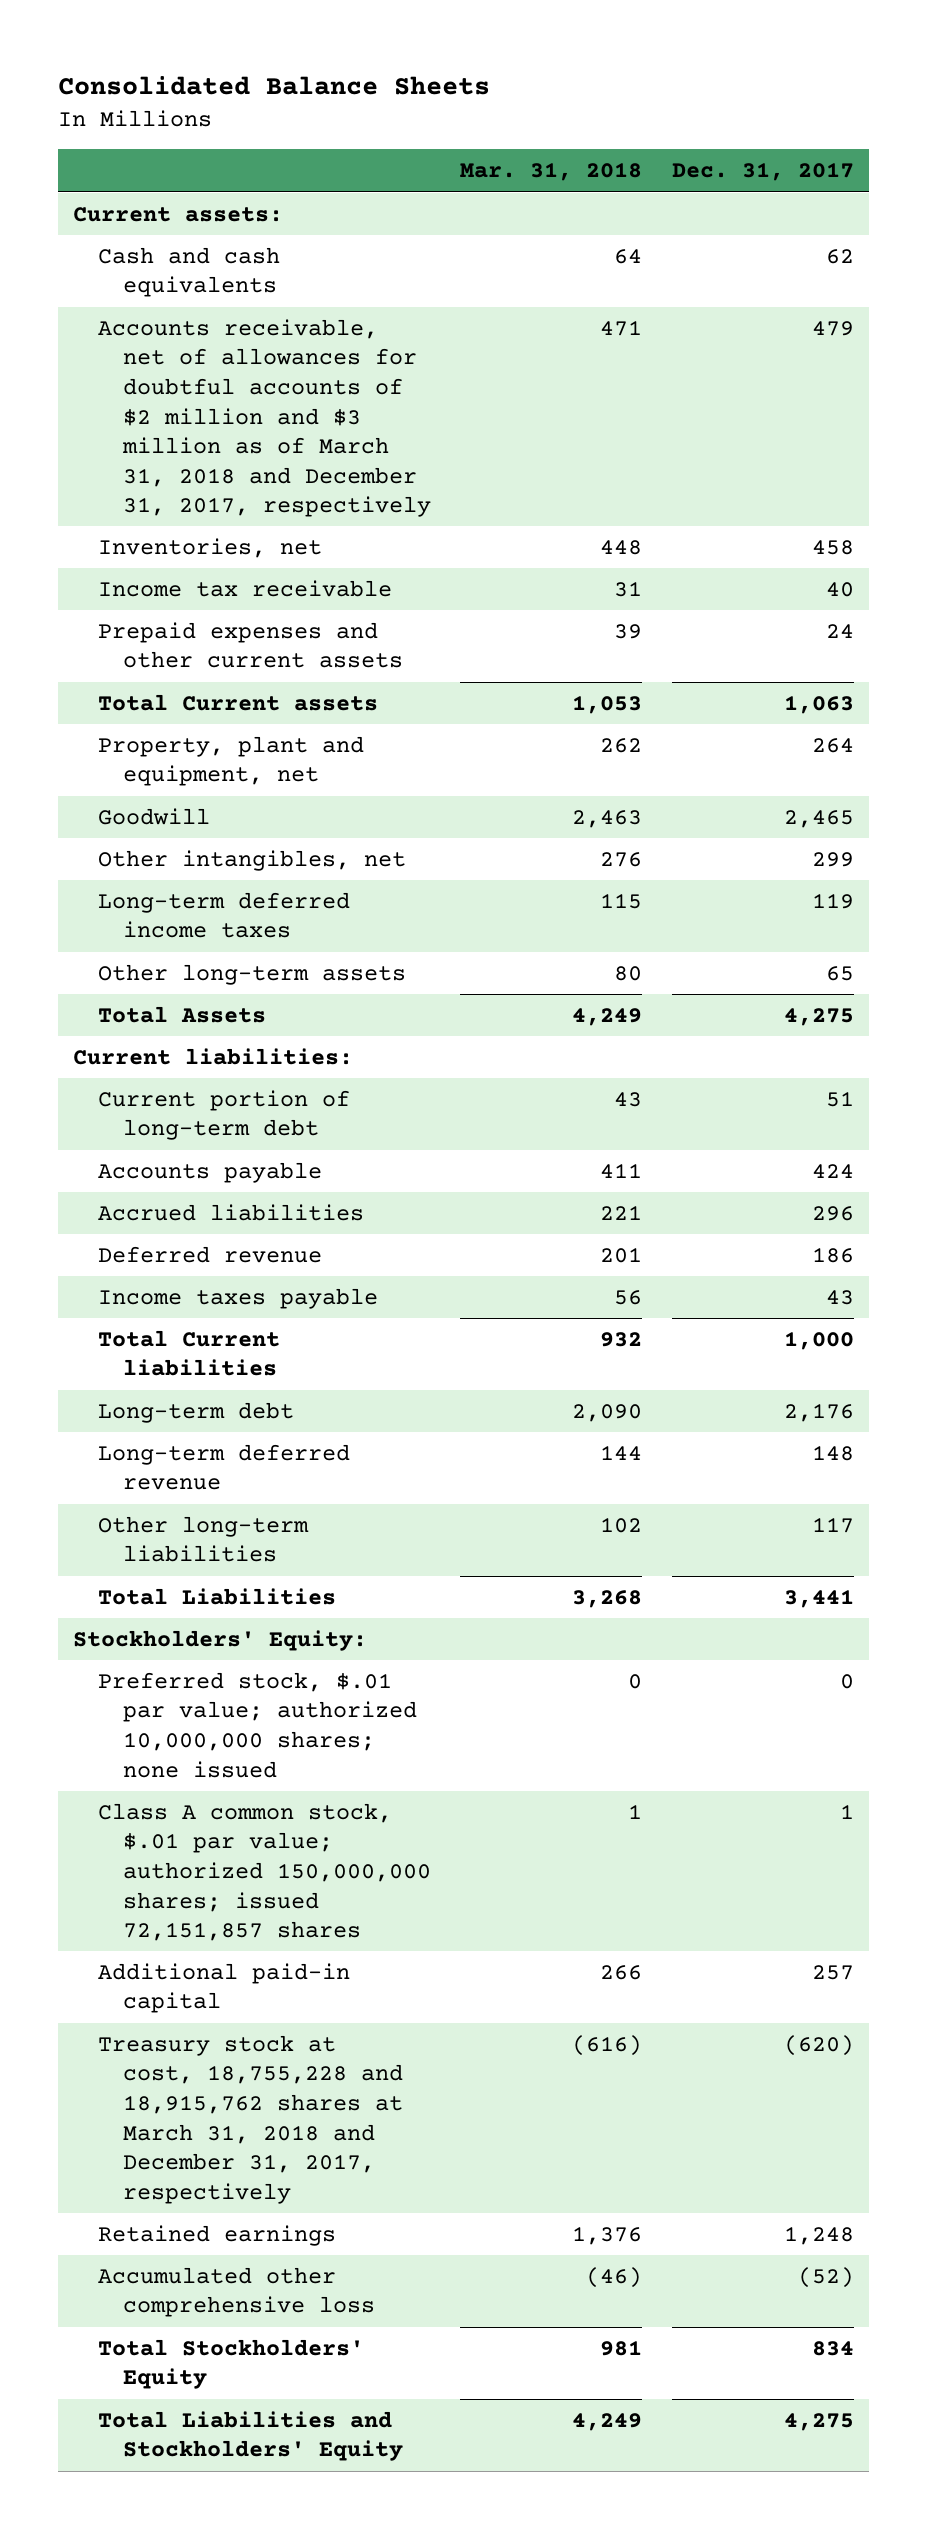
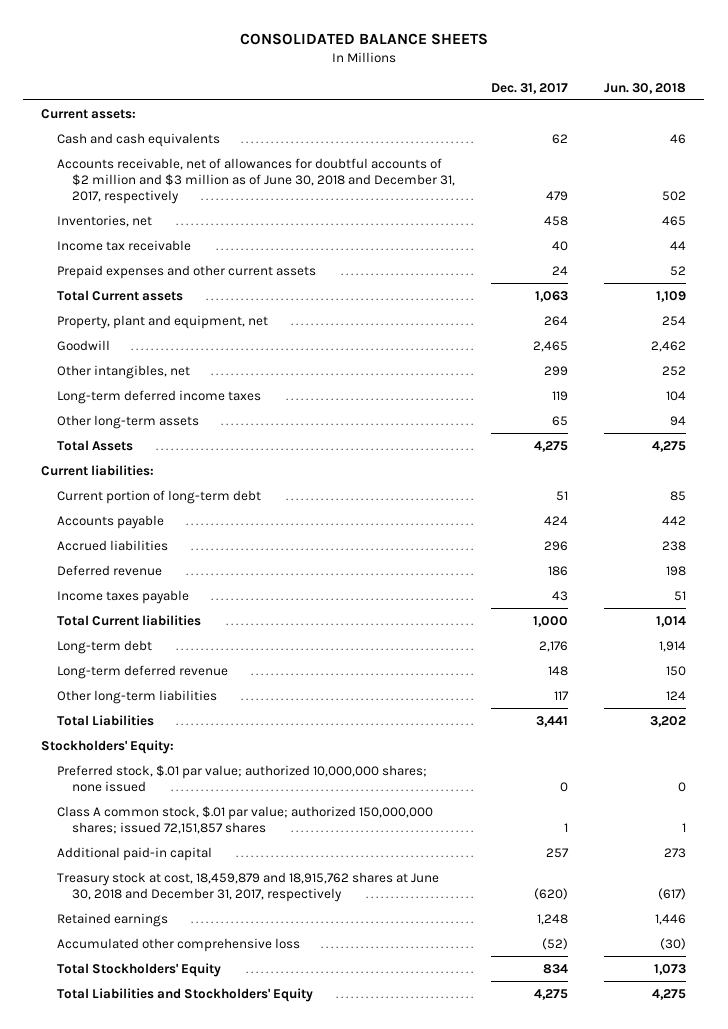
- Consolidated Balance Sheets
+ CONSOLIDATED BALANCE SHEETS
- | Mar. 31, 2018 | Dec. 31, 2017
+ | Dec. 31, 2017 | Jun. 30, 2018
- Accounts receivable, net of allowances for doubtful accounts of $2 million and $3 million as of March 31, 2018 and December 31, 2017, respectively | 471 | 479
+ Accounts receivable, net of allowances for doubtful accounts of $2 million and $3 million as of June 30, 2018 and December 31, 2017, respectively | 479 | 502
- Treasury stock at cost, 18,755,228 and 18,915,762 shares at March 31, 2018 and December 31, 2017, respectively | (616) | (620)
+ Treasury stock at cost, 18,459,879 and 18,915,762 shares at June 30, 2018 and December 31, 2017, respectively | (620) | (617)

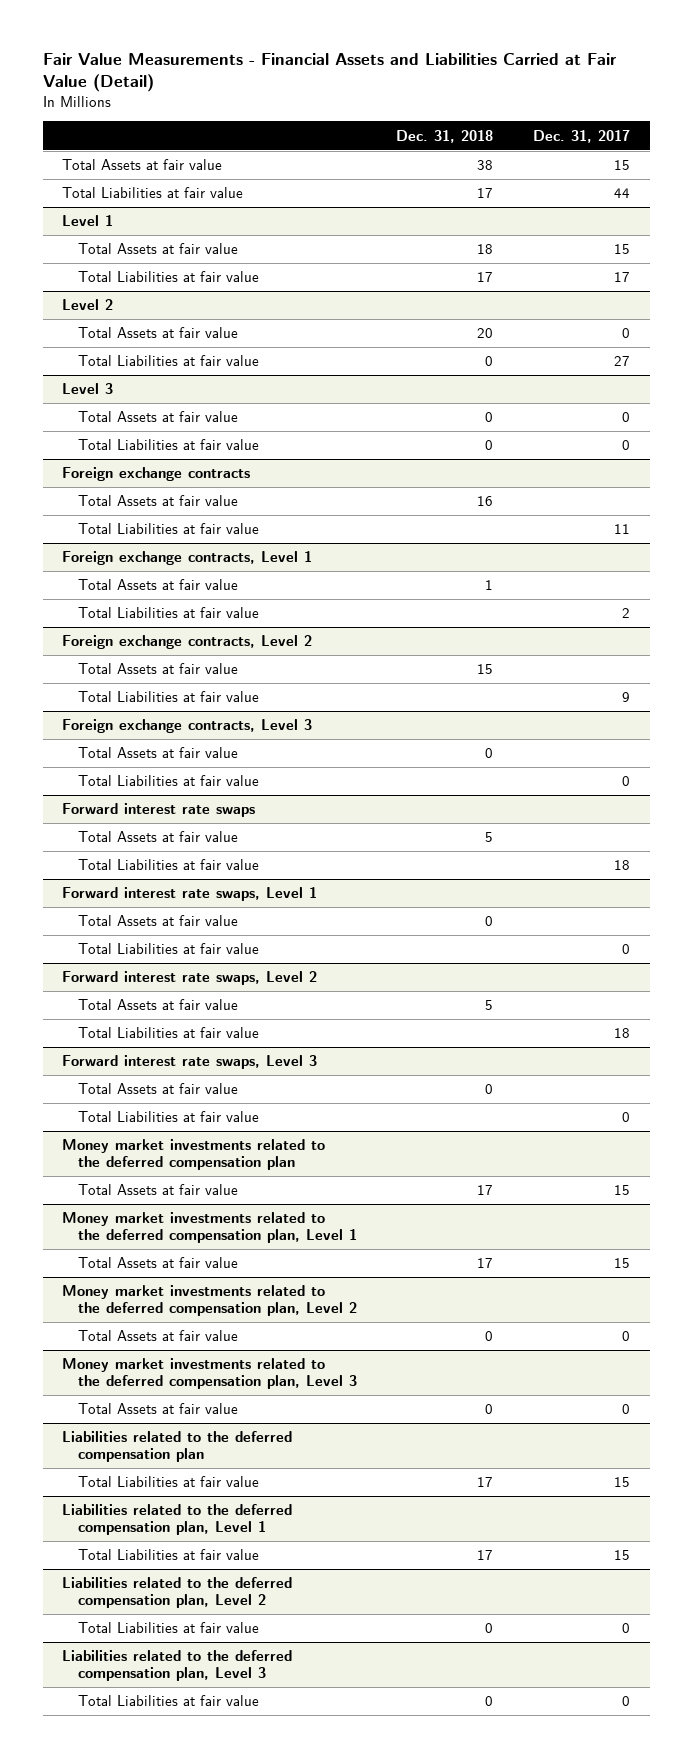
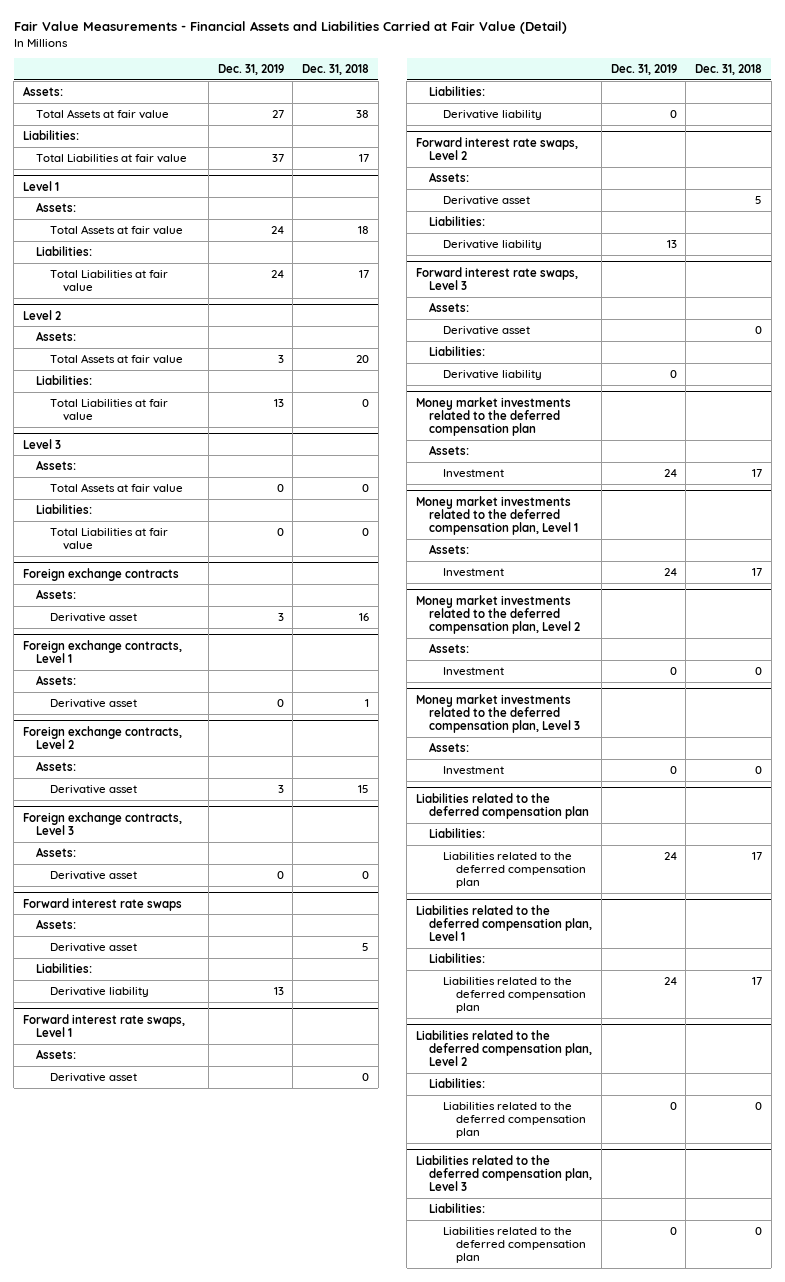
- | Dec. 31, 2018 | Dec. 31, 2017
+ | Dec. 31, 2019 | Dec. 31, 2018
+ Assets:
+ Liabilities:
@ Level 1
+ Assets:
+ Liabilities:
@ Level 2
+ Assets:
+ Liabilities:
@ Level 3
+ Assets:
+ Liabilities:
@ Foreign exchange contracts
- Total Assets at fair value | 16 |
- Total Liabilities at fair value | | 11
+ Assets:
+ Derivative asset | 3 | 16
@ Foreign exchange contracts, Level 1
- Total Assets at fair value | 1 |
- Total Liabilities at fair value | | 2
+ Assets:
+ Derivative asset | 0 | 1
@ Foreign exchange contracts, Level 2
- Total Assets at fair value | 15 |
- Total Liabilities at fair value | | 9
+ Assets:
+ Derivative asset | 3 | 15
@ Foreign exchange contracts, Level 3
- Total Assets at fair value | 0 |
- Total Liabilities at fair value | | 0
+ Assets:
+ Derivative asset | 0 | 0
@ Forward interest rate swaps
- Total Assets at fair value | 5 |
- Total Liabilities at fair value | | 18
+ Assets:
+ Derivative asset | | 5
+ Liabilities:
+ Derivative liability | 13 |
@ Forward interest rate swaps, Level 1
- Total Assets at fair value | 0 |
- Total Liabilities at fair value | | 0
+ Assets:
+ Derivative asset | | 0
+ Liabilities:
+ Derivative liability | 0 |
@ Forward interest rate swaps, Level 2
- Total Assets at fair value | 5 |
- Total Liabilities at fair value | | 18
+ Assets:
+ Derivative asset | | 5
+ Liabilities:
+ Derivative liability | 13 |
@ Forward interest rate swaps, Level 3
- Total Assets at fair value | 0 |
- Total Liabilities at fair value | | 0
+ Assets:
+ Derivative asset | | 0
+ Liabilities:
+ Derivative liability | 0 |
@ Money market investments related to the deferred compensation plan
- Total Assets at fair value | 17 | 15
+ Assets:
+ Investment | 24 | 17
@ Money market investments related to the deferred compensation plan, Level 1
- Total Assets at fair value | 17 | 15
+ Assets:
+ Investment | 24 | 17
@ Money market investments related to the deferred compensation plan, Level 2
- Total Assets at fair value | 0 | 0
+ Assets:
+ Investment | 0 | 0
@ Money market investments related to the deferred compensation plan, Level 3
- Total Assets at fair value | 0 | 0
+ Assets:
+ Investment | 0 | 0
@ Liabilities related to the deferred compensation plan
- Total Liabilities at fair value | 17 | 15
+ Liabilities:
+ Liabilities related to the deferred compensation plan | 24 | 17
@ Liabilities related to the deferred compensation plan, Level 1
- Total Liabilities at fair value | 17 | 15
+ Liabilities:
+ Liabilities related to the deferred compensation plan | 24 | 17
@ Liabilities related to the deferred compensation plan, Level 2
- Total Liabilities at fair value | 0 | 0
+ Liabilities:
+ Liabilities related to the deferred compensation plan | 0 | 0
@ Liabilities related to the deferred compensation plan, Level 3
- Total Liabilities at fair value | 0 | 0
+ Liabilities:
+ Liabilities related to the deferred compensation plan | 0 | 0

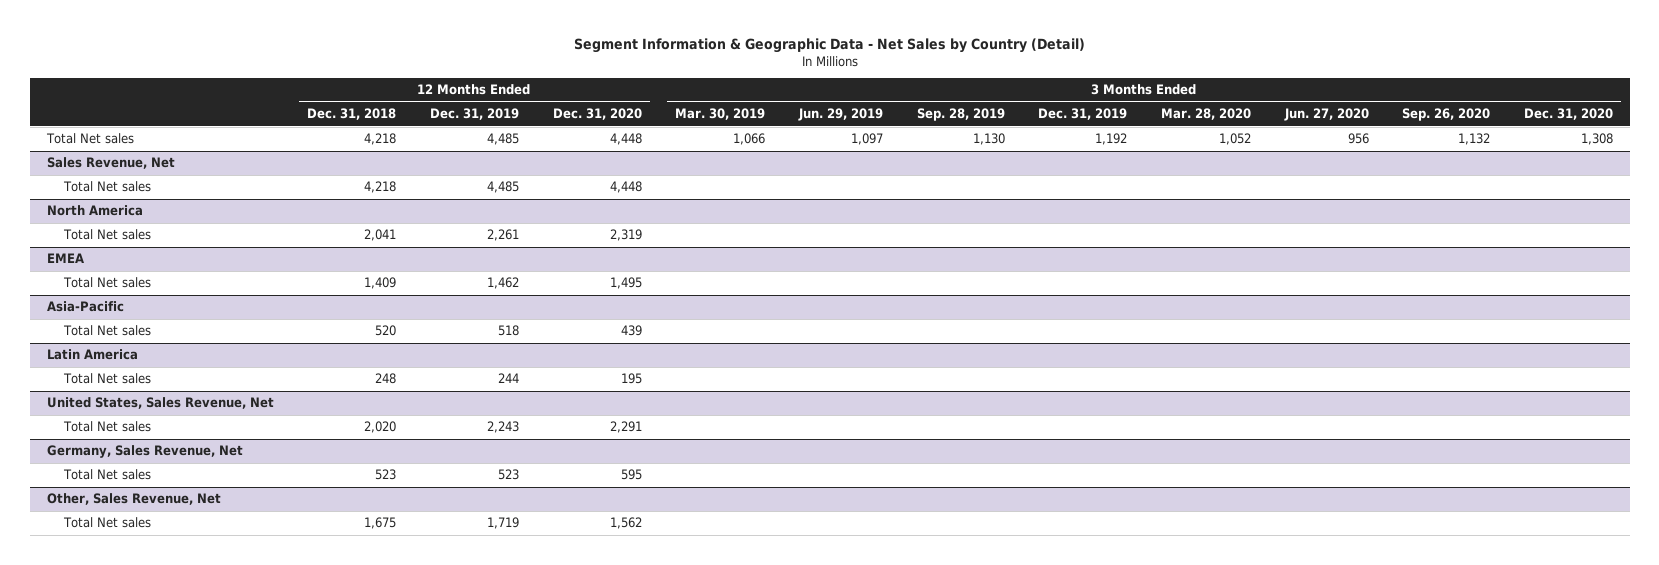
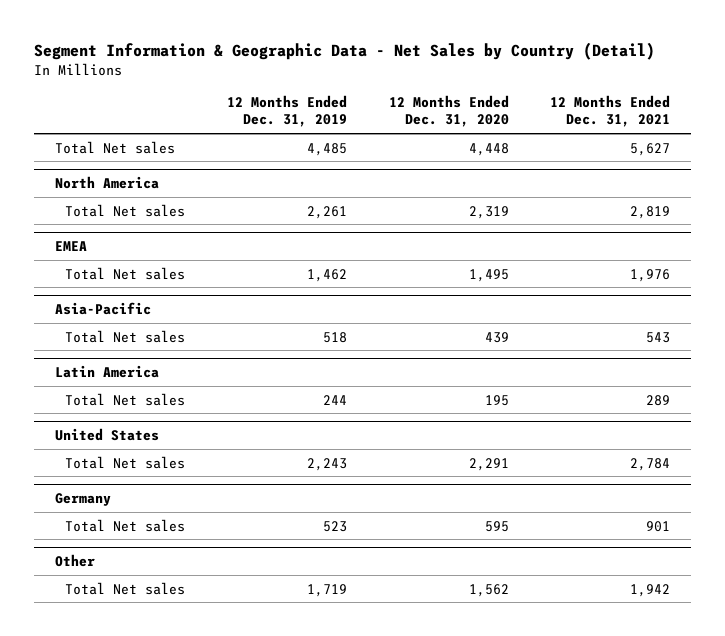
- | 12 Months Ended Dec. 31, 2018 | 12 Months Ended Dec. 31, 2019 | 12 Months Ended Dec. 31, 2020 | 3 Months Ended Mar. 30, 2019 | 3 Months Ended Jun. 29, 2019 | 3 Months Ended Sep. 28, 2019 | 3 Months Ended Dec. 31, 2019 | 3 Months Ended Mar. 28, 2020 | 3 Months Ended Jun. 27, 2020 | 3 Months Ended Sep. 26, 2020 | 3 Months Ended Dec. 31, 2020
+ | 12 Months Ended Dec. 31, 2019 | 12 Months Ended Dec. 31, 2020 | 12 Months Ended Dec. 31, 2021
- Sales Revenue, Net
- Total Net sales | 4,218 | 4,485 | 4,448 | | | | | | | |
- United States, Sales Revenue, Net
+ United States
- Germany, Sales Revenue, Net
+ Germany
- Other, Sales Revenue, Net
+ Other

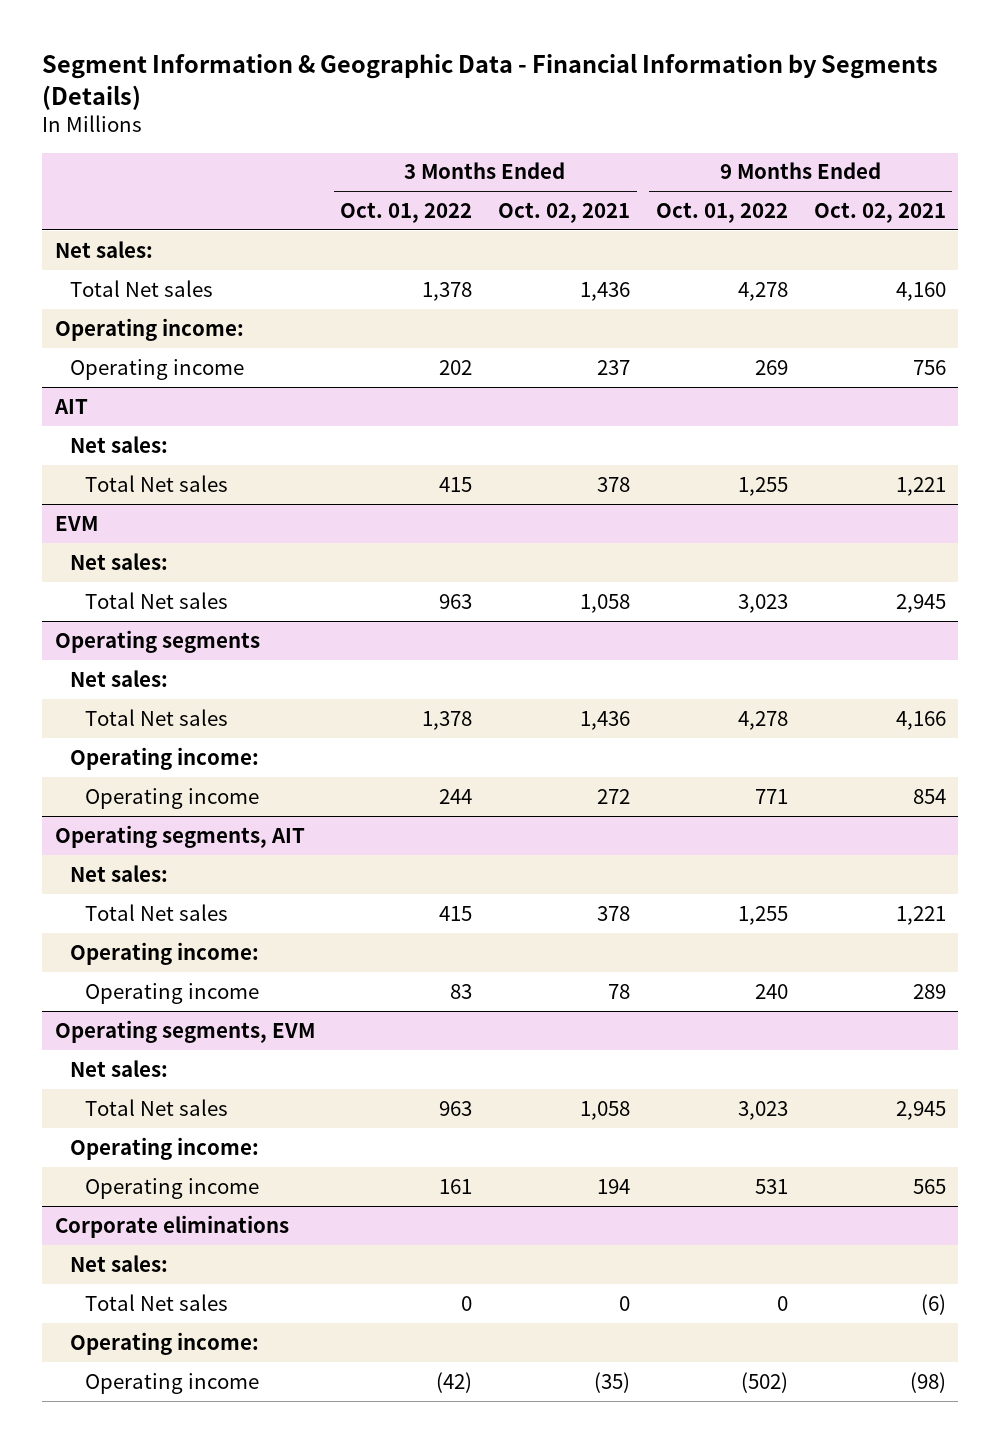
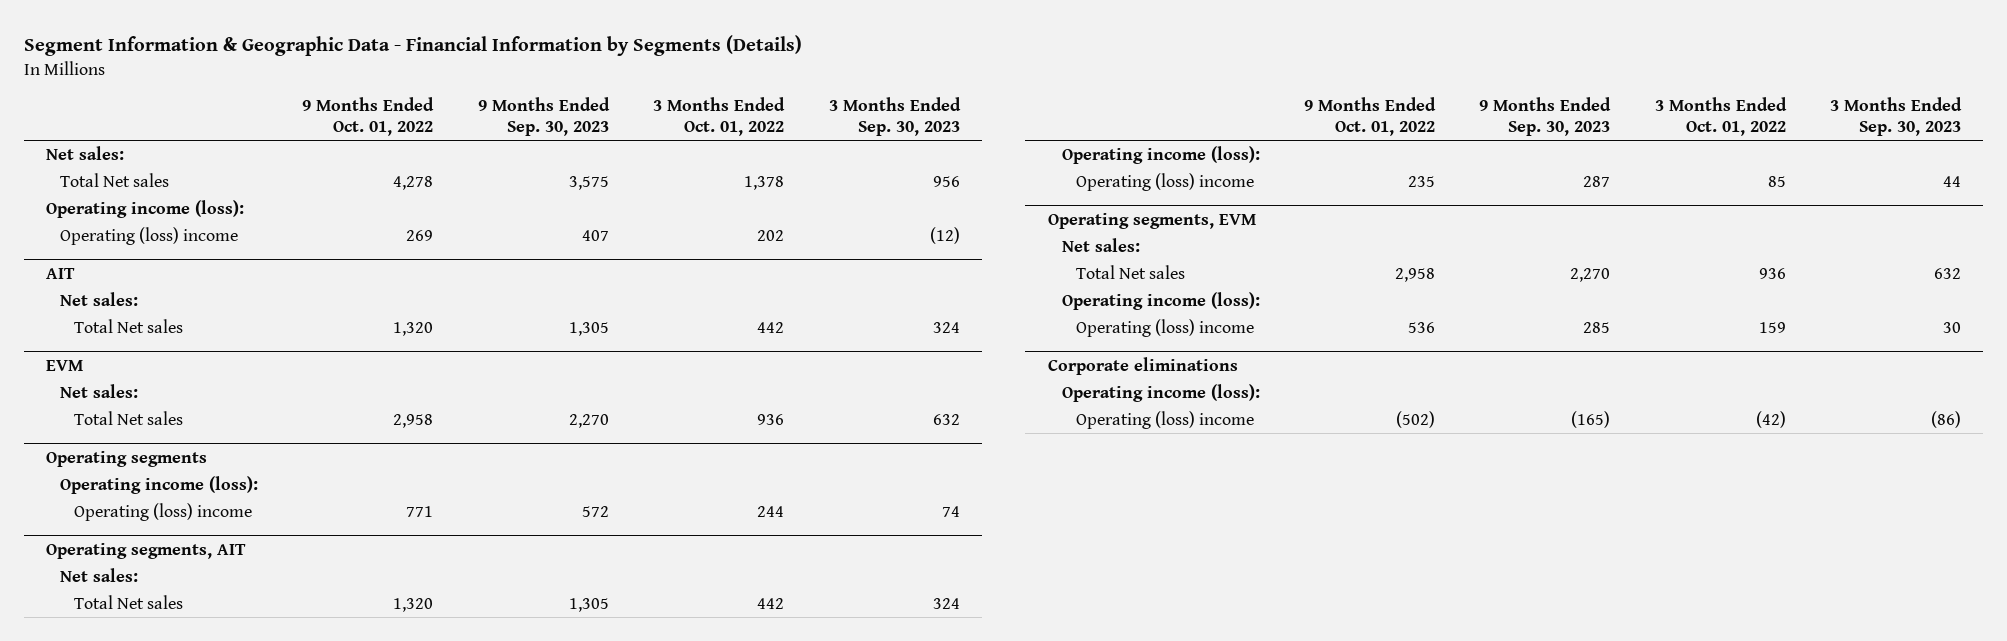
- | 3 Months Ended Oct. 01, 2022 | 3 Months Ended Oct. 02, 2021 | 9 Months Ended Oct. 01, 2022 | 9 Months Ended Oct. 02, 2021
+ | 9 Months Ended Oct. 01, 2022 | 9 Months Ended Sep. 30, 2023 | 3 Months Ended Oct. 01, 2022 | 3 Months Ended Sep. 30, 2023
- Operating income:
- Operating income | 202 | 237 | 269 | 756
+ Operating income (loss):
+ Operating (loss) income | 269 | 407 | 202 | (12)
@ AIT
- Total Net sales | 415 | 378 | 1,255 | 1,221
+ Total Net sales | 1,320 | 1,305 | 442 | 324
@ EVM
- Total Net sales | 963 | 1,058 | 3,023 | 2,945
+ Total Net sales | 2,958 | 2,270 | 936 | 632
@ Operating segments
- Net sales:
- Total Net sales | 1,378 | 1,436 | 4,278 | 4,166
- Operating income:
- Operating income | 244 | 272 | 771 | 854
+ Operating income (loss):
+ Operating (loss) income | 771 | 572 | 244 | 74
@ Operating segments, AIT
- Total Net sales | 415 | 378 | 1,255 | 1,221
- Operating income:
- Operating income | 83 | 78 | 240 | 289
+ Total Net sales | 1,320 | 1,305 | 442 | 324
+ Operating income (loss):
+ Operating (loss) income | 235 | 287 | 85 | 44
@ Operating segments, EVM
- Total Net sales | 963 | 1,058 | 3,023 | 2,945
- Operating income:
- Operating income | 161 | 194 | 531 | 565
+ Total Net sales | 2,958 | 2,270 | 936 | 632
+ Operating income (loss):
+ Operating (loss) income | 536 | 285 | 159 | 30
@ Corporate eliminations
- Net sales:
- Total Net sales | 0 | 0 | 0 | (6)
- Operating income:
- Operating income | (42) | (35) | (502) | (98)
+ Operating income (loss):
+ Operating (loss) income | (502) | (165) | (42) | (86)

